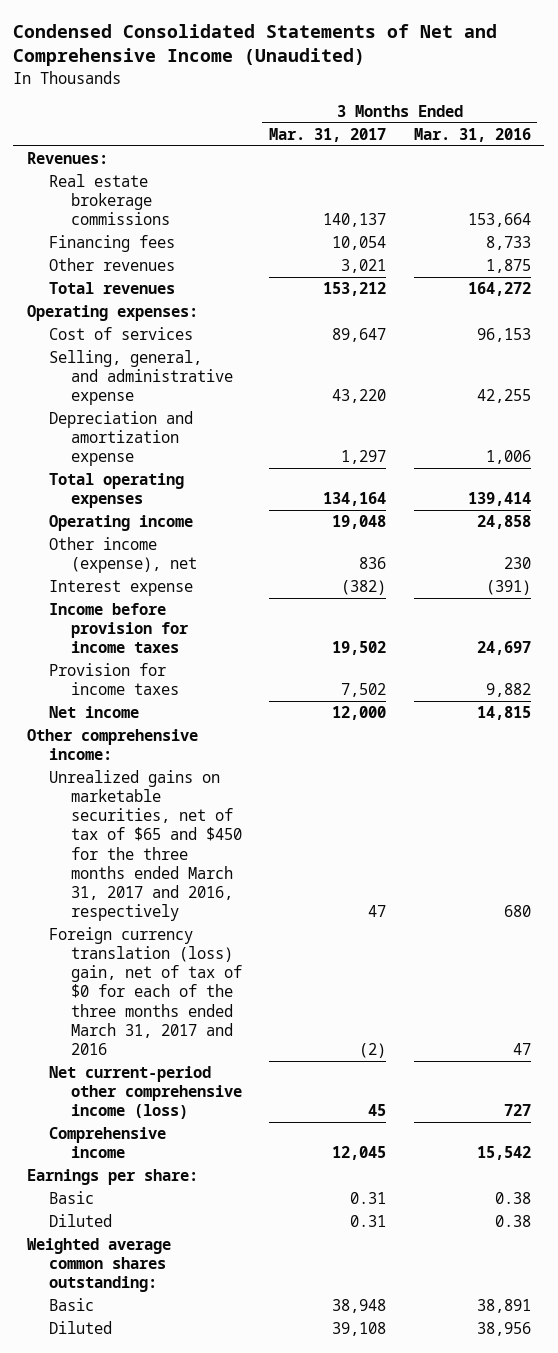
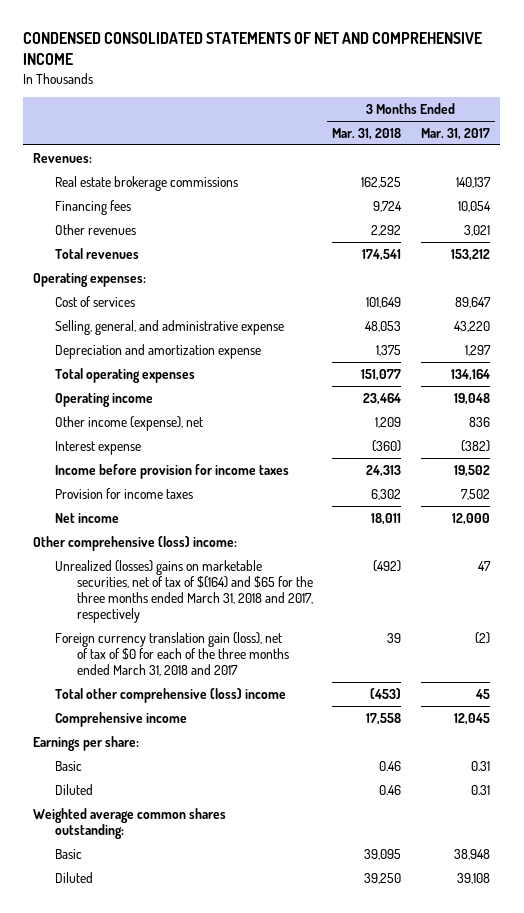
- Condensed Consolidated Statements of Net and Comprehensive Income (Unaudited)
+ CONDENSED CONSOLIDATED STATEMENTS OF NET AND COMPREHENSIVE INCOME
- | 3 Months Ended Mar. 31, 2017 | 3 Months Ended Mar. 31, 2016
+ | 3 Months Ended Mar. 31, 2018 | 3 Months Ended Mar. 31, 2017
- Other comprehensive income:
- Unrealized gains on marketable securities, net of tax of $65 and $450 for the three months ended March 31, 2017 and 2016, respectively | 47 | 680
- Foreign currency translation (loss) gain, net of tax of $0 for each of the three months ended March 31, 2017 and 2016 | (2) | 47
- Net current-period other comprehensive income (loss) | 45 | 727
+ Other comprehensive (loss) income:
+ Unrealized (losses) gains on marketable securities, net of tax of $(164) and $65 for the three months ended March 31, 2018 and 2017, respectively | (492) | 47
+ Foreign currency translation gain (loss), net of tax of $0 for each of the three months ended March 31, 2018 and 2017 | 39 | (2)
+ Total other comprehensive (loss) income | (453) | 45

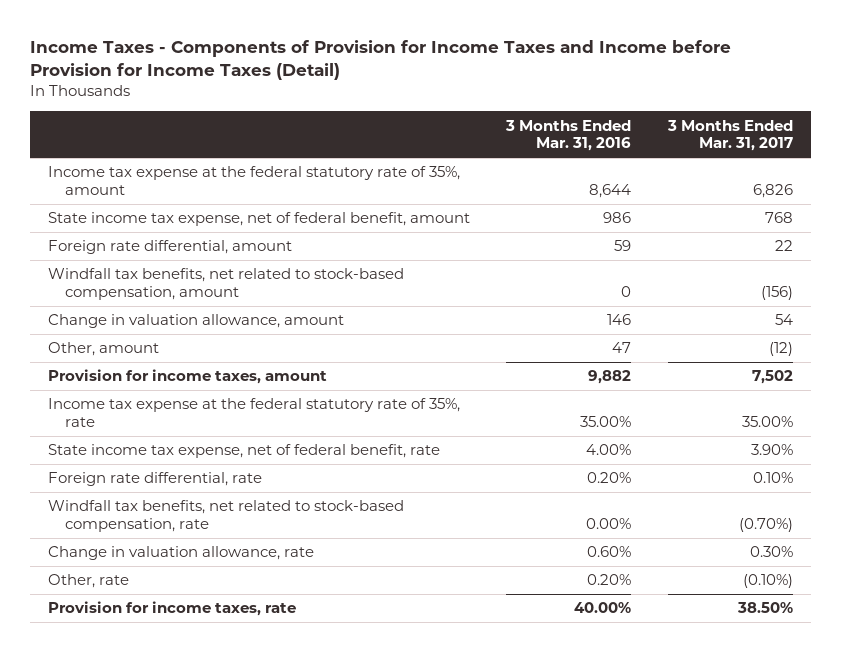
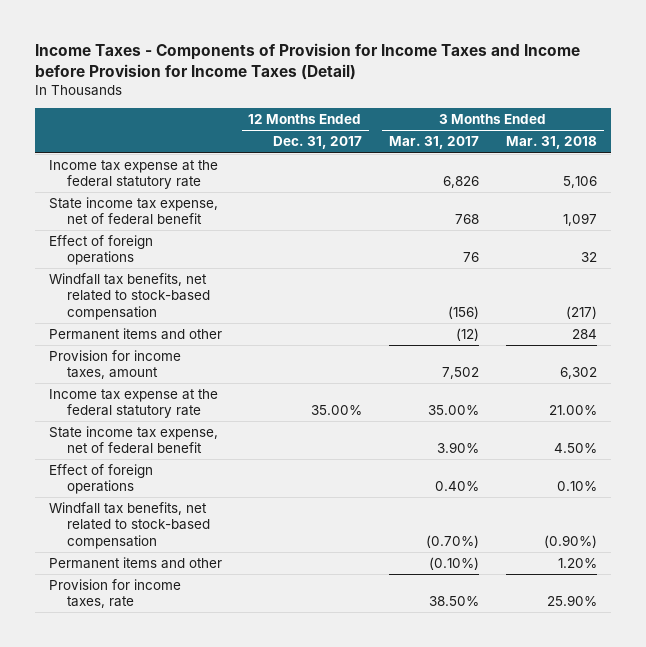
- | 3 Months Ended Mar. 31, 2016 | 3 Months Ended Mar. 31, 2017
+ | 12 Months Ended Dec. 31, 2017 | 3 Months Ended Mar. 31, 2017 | 3 Months Ended Mar. 31, 2018
- Income tax expense at the federal statutory rate of 35%, amount | 8,644 | 6,826
- State income tax expense, net of federal benefit, amount | 986 | 768
- Foreign rate differential, amount | 59 | 22
- Windfall tax benefits, net related to stock-based compensation, amount | 0 | (156)
- Change in valuation allowance, amount | 146 | 54
- Other, amount | 47 | (12)
+ Income tax expense at the federal statutory rate | | 6,826 | 5,106
+ State income tax expense, net of federal benefit | | 768 | 1,097
+ Effect of foreign operations | | 76 | 32
+ Windfall tax benefits, net related to stock-based compensation | | (156) | (217)
+ Permanent items and other | | (12) | 284
- Income tax expense at the federal statutory rate of 35%, rate | 35.00% | 35.00%
- State income tax expense, net of federal benefit, rate | 4.00% | 3.90%
- Foreign rate differential, rate | 0.20% | 0.10%
- Windfall tax benefits, net related to stock-based compensation, rate | 0.00% | (0.70%)
- Change in valuation allowance, rate | 0.60% | 0.30%
- Other, rate | 0.20% | (0.10%)
+ Income tax expense at the federal statutory rate | 35.00% | 35.00% | 21.00%
+ State income tax expense, net of federal benefit | | 3.90% | 4.50%
+ Effect of foreign operations | | 0.40% | 0.10%
+ Windfall tax benefits, net related to stock-based compensation | | (0.70%) | (0.90%)
+ Permanent items and other | | (0.10%) | 1.20%

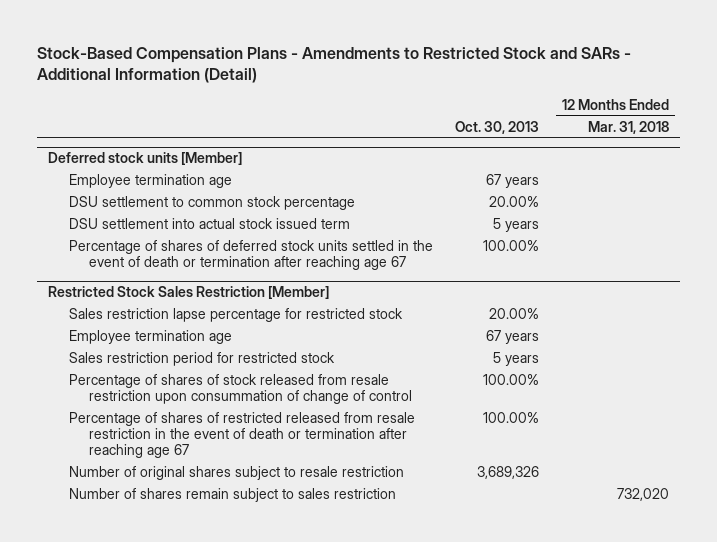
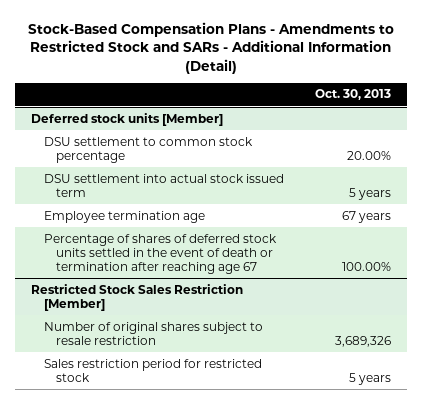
- | Oct. 30, 2013 | 12 Months Ended Mar. 31, 2018
+ | Oct. 30, 2013
@ Deferred stock units [Member]
moved down: Employee termination age | 67 years
@ Restricted Stock Sales Restriction [Member]
- Sales restriction lapse percentage for restricted stock | 20.00% |
- Employee termination age | 67 years |
- Percentage of shares of stock released from resale restriction upon consummation of change of control | 100.00% |
- Percentage of shares of restricted released from resale restriction in the event of death or termination after reaching age 67 | 100.00% |
- Number of shares remain subject to sales restriction | | 732,020
moved down: Sales restriction period for restricted stock | 5 years

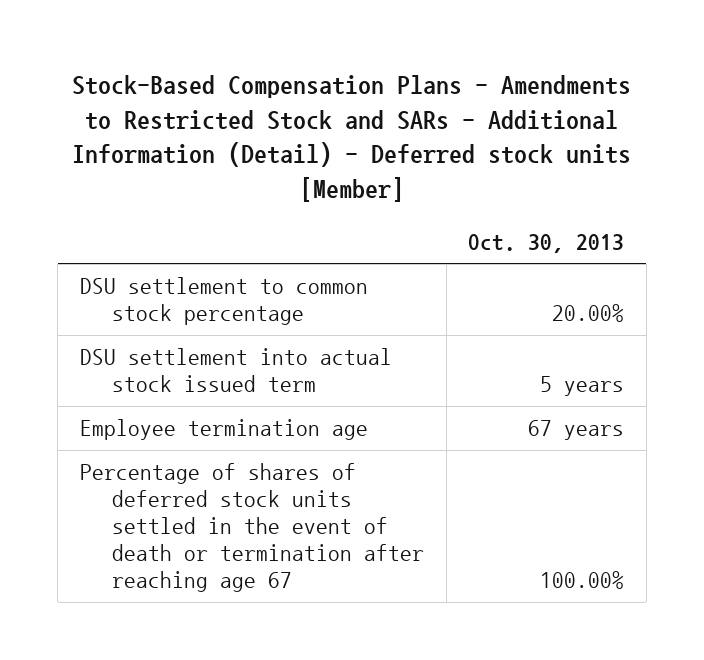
- Stock-Based Compensation Plans - Amendments to Restricted Stock and SARs - Additional Information (Detail)
+ Stock-Based Compensation Plans - Amendments to Restricted Stock and SARs - Additional Information (Detail) - Deferred stock units [Member]
- Deferred stock units [Member]
- Restricted Stock Sales Restriction [Member]
- Number of original shares subject to resale restriction | 3,689,326
- Sales restriction period for restricted stock | 5 years

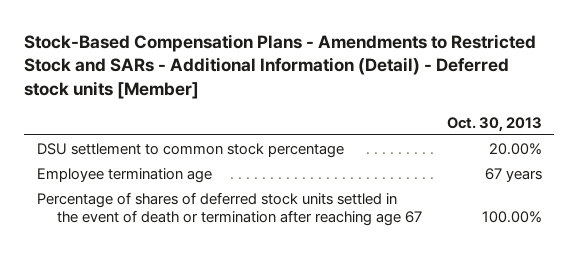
- DSU settlement into actual stock issued term | 5 years

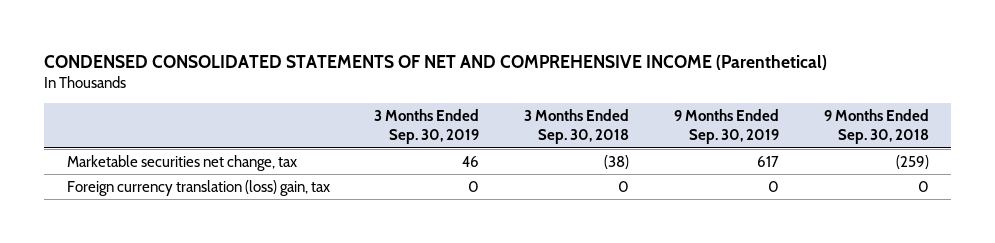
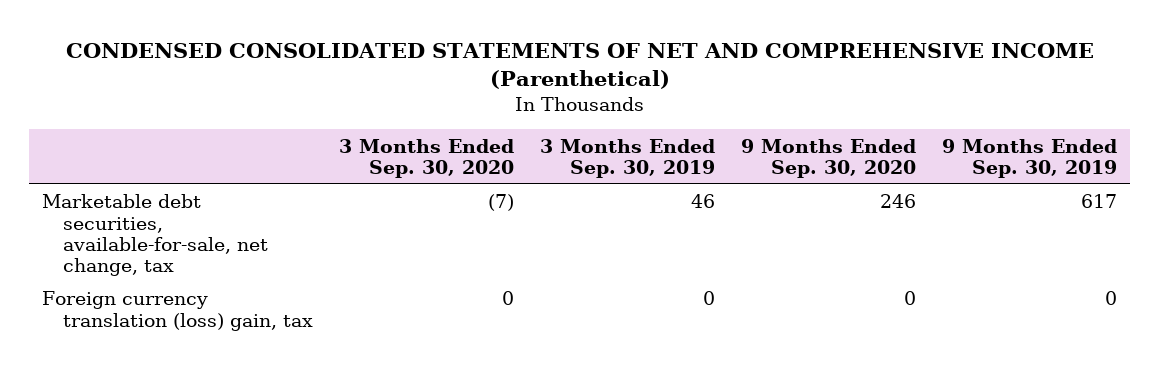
- | 3 Months Ended Sep. 30, 2019 | 3 Months Ended Sep. 30, 2018 | 9 Months Ended Sep. 30, 2019 | 9 Months Ended Sep. 30, 2018
+ | 3 Months Ended Sep. 30, 2020 | 3 Months Ended Sep. 30, 2019 | 9 Months Ended Sep. 30, 2020 | 9 Months Ended Sep. 30, 2019
- Marketable securities net change, tax | 46 | (38) | 617 | (259)
+ Marketable debt securities, available-for-sale, net change, tax | (7) | 46 | 246 | 617

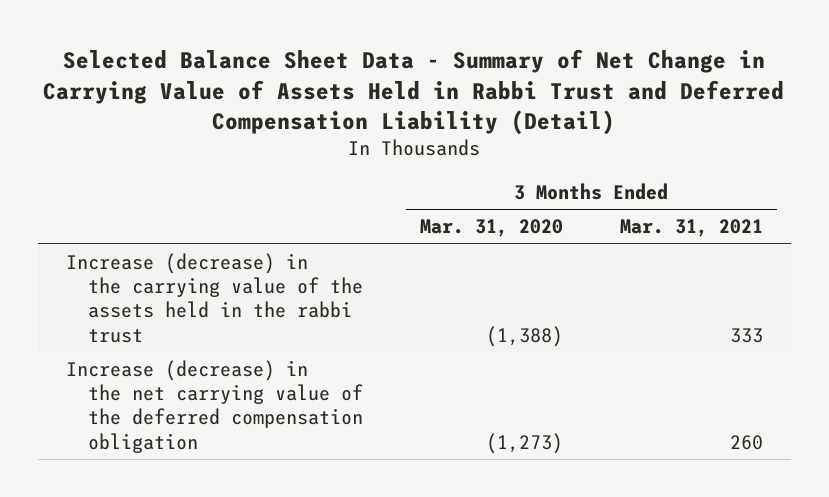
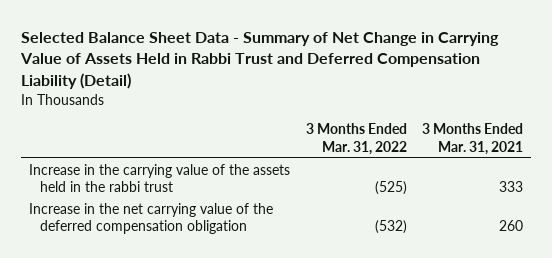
- | 3 Months Ended Mar. 31, 2020 | 3 Months Ended Mar. 31, 2021
+ | 3 Months Ended Mar. 31, 2022 | 3 Months Ended Mar. 31, 2021
- Increase (decrease) in the carrying value of the assets held in the rabbi trust | (1,388) | 333
- Increase (decrease) in the net carrying value of the deferred compensation obligation | (1,273) | 260
+ Increase in the carrying value of the assets held in the rabbi trust | (525) | 333
+ Increase in the net carrying value of the deferred compensation obligation | (532) | 260

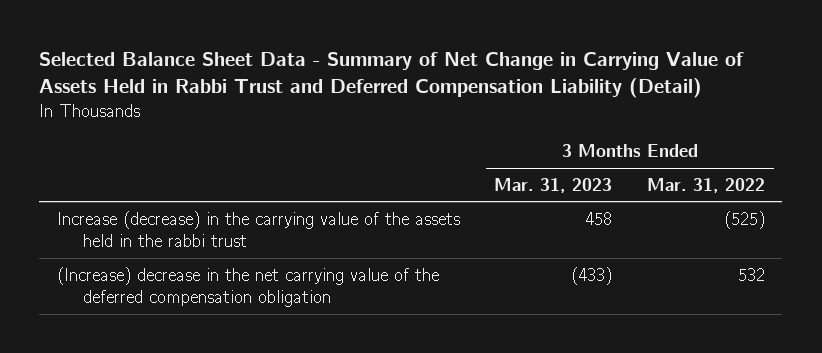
- | 3 Months Ended Mar. 31, 2022 | 3 Months Ended Mar. 31, 2021
+ | 3 Months Ended Mar. 31, 2023 | 3 Months Ended Mar. 31, 2022
- Increase in the carrying value of the assets held in the rabbi trust | (525) | 333
- Increase in the net carrying value of the deferred compensation obligation | (532) | 260
+ Increase (decrease) in the carrying value of the assets held in the rabbi trust | 458 | (525)
+ (Increase) decrease in the net carrying value of the deferred compensation obligation | (433) | 532

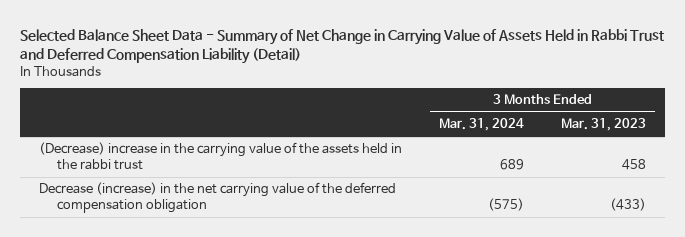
- | 3 Months Ended Mar. 31, 2023 | 3 Months Ended Mar. 31, 2022
+ | 3 Months Ended Mar. 31, 2024 | 3 Months Ended Mar. 31, 2023
- Increase (decrease) in the carrying value of the assets held in the rabbi trust | 458 | (525)
- (Increase) decrease in the net carrying value of the deferred compensation obligation | (433) | 532
+ (Decrease) increase in the carrying value of the assets held in the rabbi trust | 689 | 458
+ Decrease (increase) in the net carrying value of the deferred compensation obligation | (575) | (433)

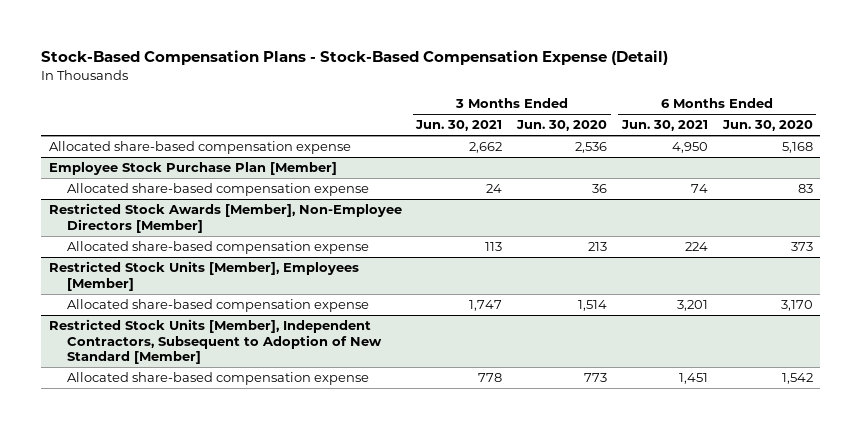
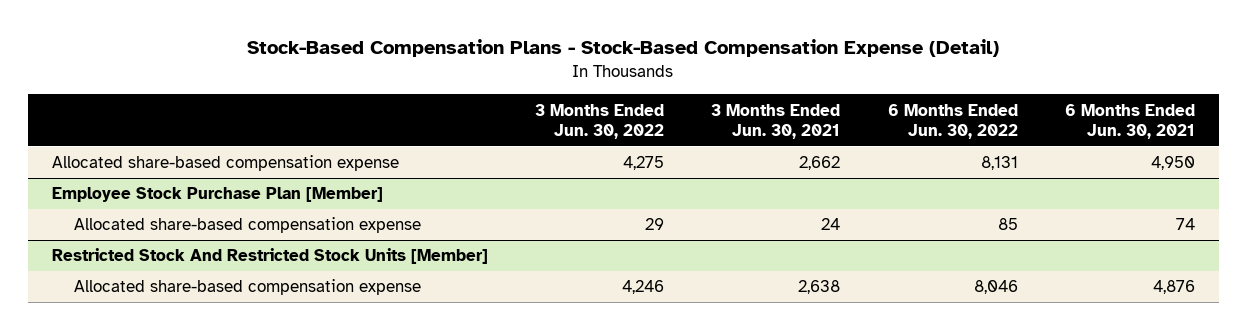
- | 3 Months Ended Jun. 30, 2021 | 3 Months Ended Jun. 30, 2020 | 6 Months Ended Jun. 30, 2021 | 6 Months Ended Jun. 30, 2020
+ | 3 Months Ended Jun. 30, 2022 | 3 Months Ended Jun. 30, 2021 | 6 Months Ended Jun. 30, 2022 | 6 Months Ended Jun. 30, 2021
- Restricted Stock Awards [Member], Non-Employee Directors [Member]
- Allocated share-based compensation expense | 113 | 213 | 224 | 373
- Restricted Stock Units [Member], Employees [Member]
- Allocated share-based compensation expense | 1,747 | 1,514 | 3,201 | 3,170
- Restricted Stock Units [Member], Independent Contractors, Subsequent to Adoption of New Standard [Member]
- Allocated share-based compensation expense | 778 | 773 | 1,451 | 1,542
+ Restricted Stock And Restricted Stock Units [Member]
+ Allocated share-based compensation expense | 4,246 | 2,638 | 8,046 | 4,876

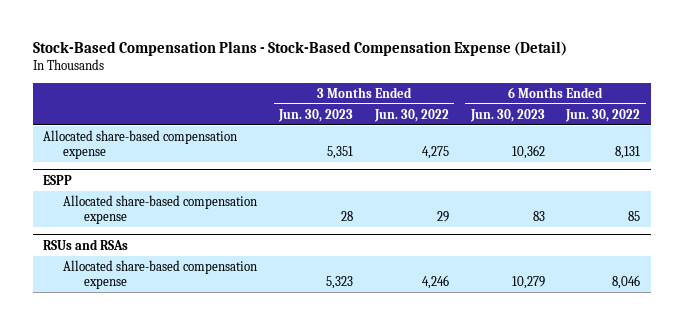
- | 3 Months Ended Jun. 30, 2022 | 3 Months Ended Jun. 30, 2021 | 6 Months Ended Jun. 30, 2022 | 6 Months Ended Jun. 30, 2021
+ | 3 Months Ended Jun. 30, 2023 | 3 Months Ended Jun. 30, 2022 | 6 Months Ended Jun. 30, 2023 | 6 Months Ended Jun. 30, 2022
- Employee Stock Purchase Plan [Member]
+ ESPP
- Restricted Stock And Restricted Stock Units [Member]
+ RSUs and RSAs

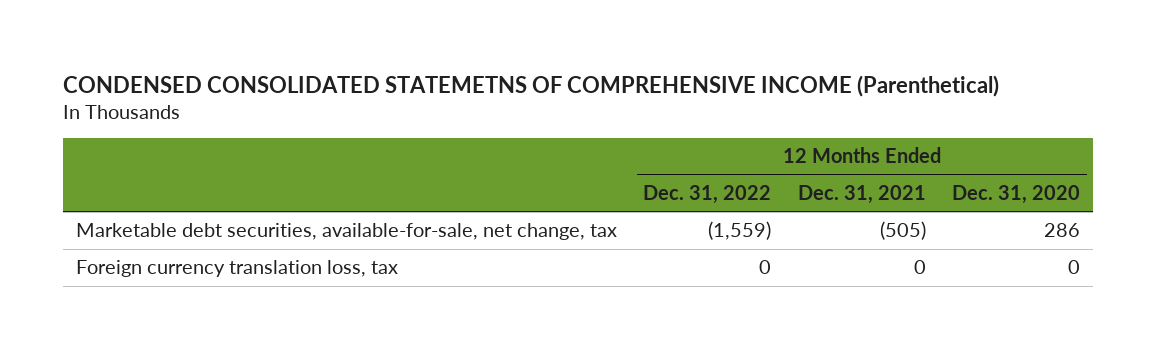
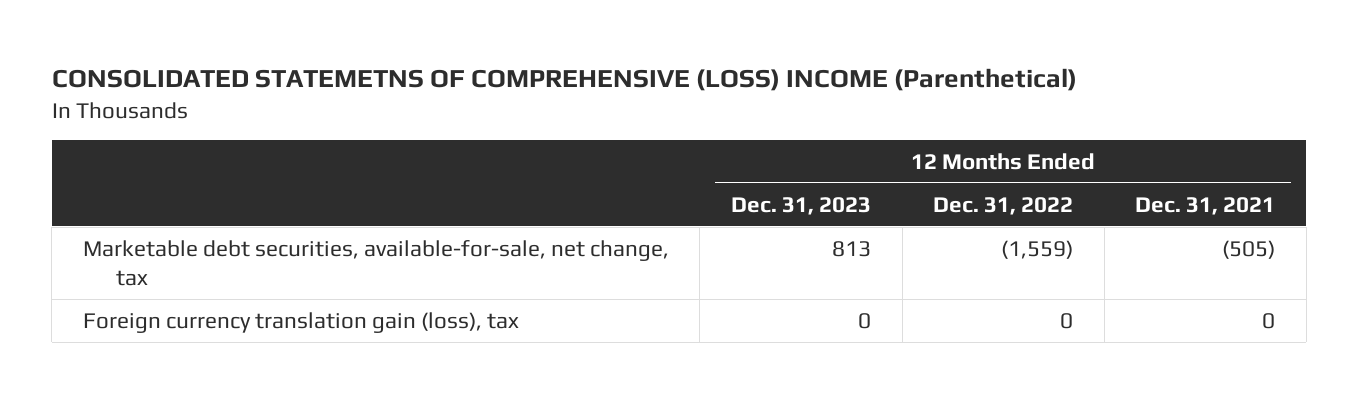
- CONDENSED CONSOLIDATED STATEMETNS OF COMPREHENSIVE INCOME (Parenthetical)
+ CONSOLIDATED STATEMETNS OF COMPREHENSIVE (LOSS) INCOME (Parenthetical)
- | 12 Months Ended Dec. 31, 2022 | 12 Months Ended Dec. 31, 2021 | 12 Months Ended Dec. 31, 2020
+ | 12 Months Ended Dec. 31, 2023 | 12 Months Ended Dec. 31, 2022 | 12 Months Ended Dec. 31, 2021
- Foreign currency translation loss, tax | 0 | 0 | 0
+ Foreign currency translation gain (loss), tax | 0 | 0 | 0

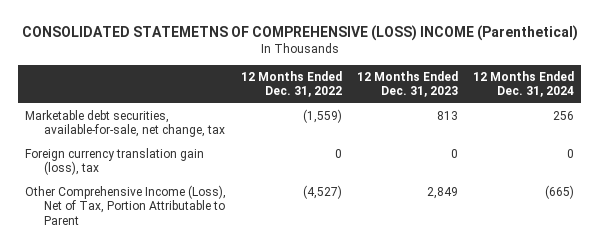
- | 12 Months Ended Dec. 31, 2023 | 12 Months Ended Dec. 31, 2022 | 12 Months Ended Dec. 31, 2021
+ | 12 Months Ended Dec. 31, 2022 | 12 Months Ended Dec. 31, 2023 | 12 Months Ended Dec. 31, 2024
+ Other Comprehensive Income (Loss), Net of Tax, Portion Attributable to Parent | (4,527) | 2,849 | (665)

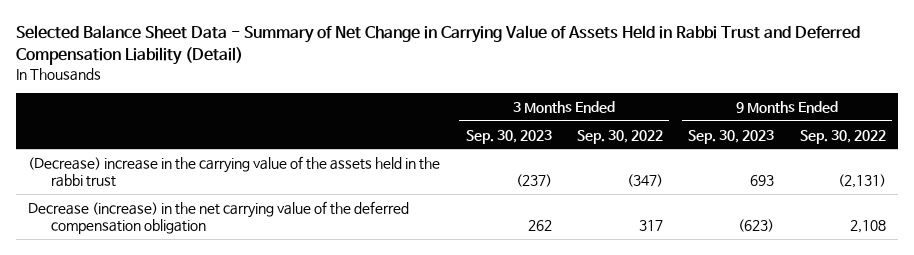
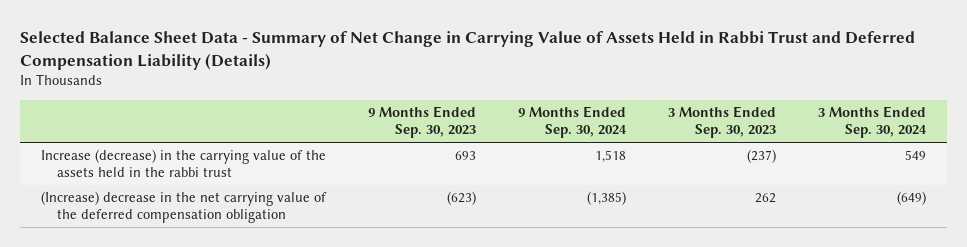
- Selected Balance Sheet Data - Summary of Net Change in Carrying Value of Assets Held in Rabbi Trust and Deferred Compensation Liability (Detail)
+ Selected Balance Sheet Data - Summary of Net Change in Carrying Value of Assets Held in Rabbi Trust and Deferred Compensation Liability (Details)
- | 3 Months Ended Sep. 30, 2023 | 3 Months Ended Sep. 30, 2022 | 9 Months Ended Sep. 30, 2023 | 9 Months Ended Sep. 30, 2022
+ | 9 Months Ended Sep. 30, 2023 | 9 Months Ended Sep. 30, 2024 | 3 Months Ended Sep. 30, 2023 | 3 Months Ended Sep. 30, 2024
- (Decrease) increase in the carrying value of the assets held in the rabbi trust | (237) | (347) | 693 | (2,131)
- Decrease (increase) in the net carrying value of the deferred compensation obligation | 262 | 317 | (623) | 2,108
+ Increase (decrease) in the carrying value of the assets held in the rabbi trust | 693 | 1,518 | (237) | 549
+ (Increase) decrease in the net carrying value of the deferred compensation obligation | (623) | (1,385) | 262 | (649)

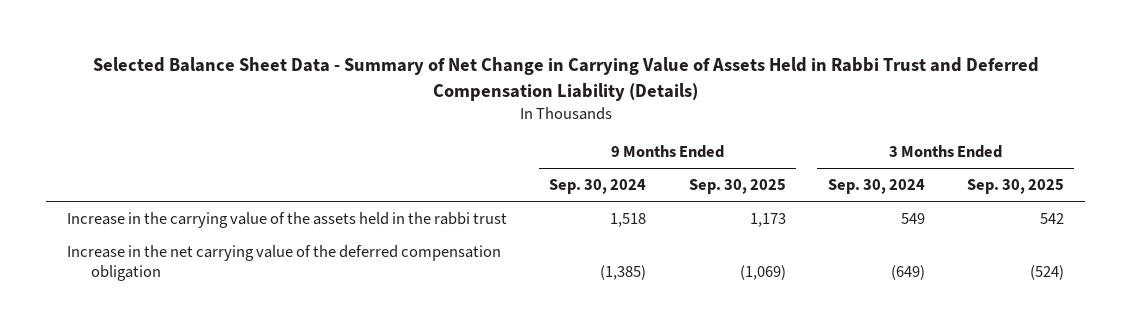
- | 9 Months Ended Sep. 30, 2023 | 9 Months Ended Sep. 30, 2024 | 3 Months Ended Sep. 30, 2023 | 3 Months Ended Sep. 30, 2024
+ | 9 Months Ended Sep. 30, 2024 | 9 Months Ended Sep. 30, 2025 | 3 Months Ended Sep. 30, 2024 | 3 Months Ended Sep. 30, 2025
- Increase (decrease) in the carrying value of the assets held in the rabbi trust | 693 | 1,518 | (237) | 549
- (Increase) decrease in the net carrying value of the deferred compensation obligation | (623) | (1,385) | 262 | (649)
+ Increase in the carrying value of the assets held in the rabbi trust | 1,518 | 1,173 | 549 | 542
+ Increase in the net carrying value of the deferred compensation obligation | (1,385) | (1,069) | (649) | (524)

